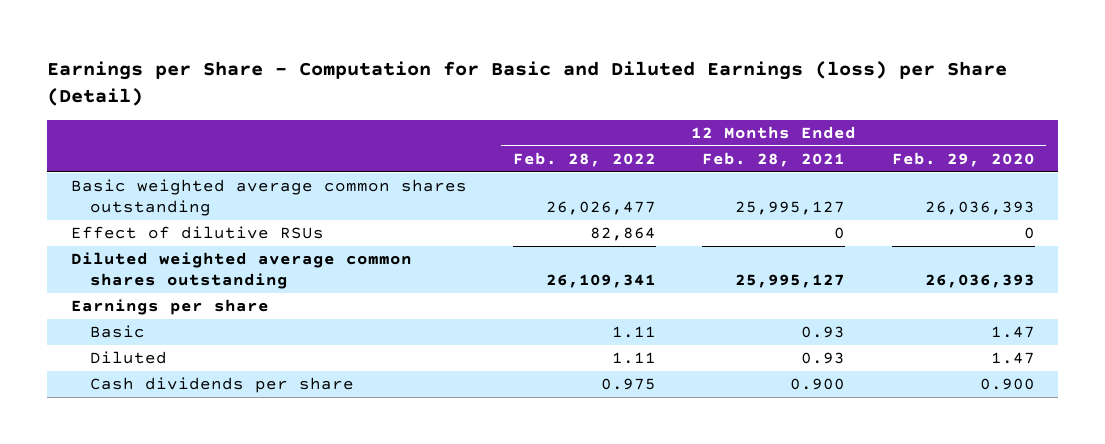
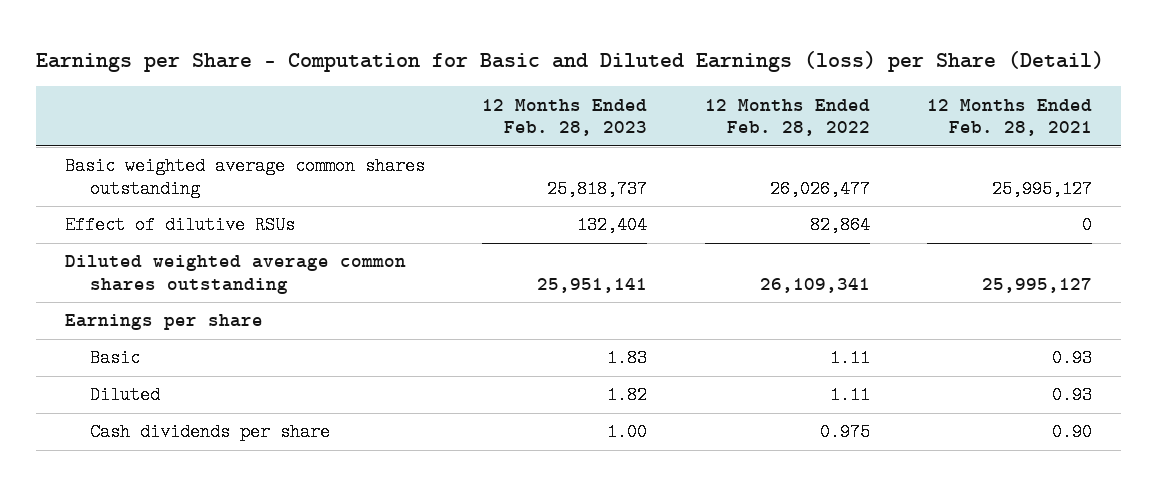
- | 12 Months Ended Feb. 28, 2022 | 12 Months Ended Feb. 28, 2021 | 12 Months Ended Feb. 29, 2020
+ | 12 Months Ended Feb. 28, 2023 | 12 Months Ended Feb. 28, 2022 | 12 Months Ended Feb. 28, 2021
- Cash dividends per share | 0.975 | 0.900 | 0.900
+ Cash dividends per share | 1.00 | 0.975 | 0.90

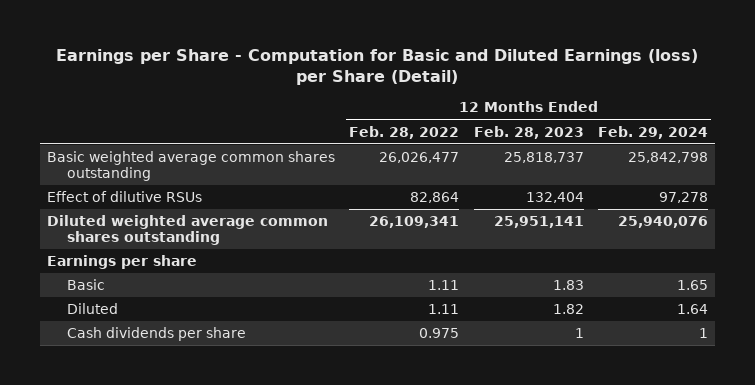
- | 12 Months Ended Feb. 28, 2023 | 12 Months Ended Feb. 28, 2022 | 12 Months Ended Feb. 28, 2021
+ | 12 Months Ended Feb. 28, 2022 | 12 Months Ended Feb. 28, 2023 | 12 Months Ended Feb. 29, 2024
- Cash dividends per share | 1.00 | 0.975 | 0.90
+ Cash dividends per share | 0.975 | 1 | 1

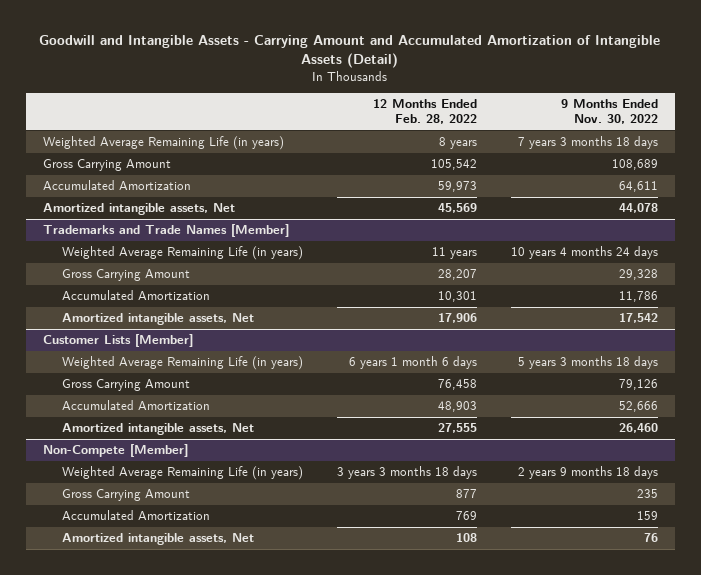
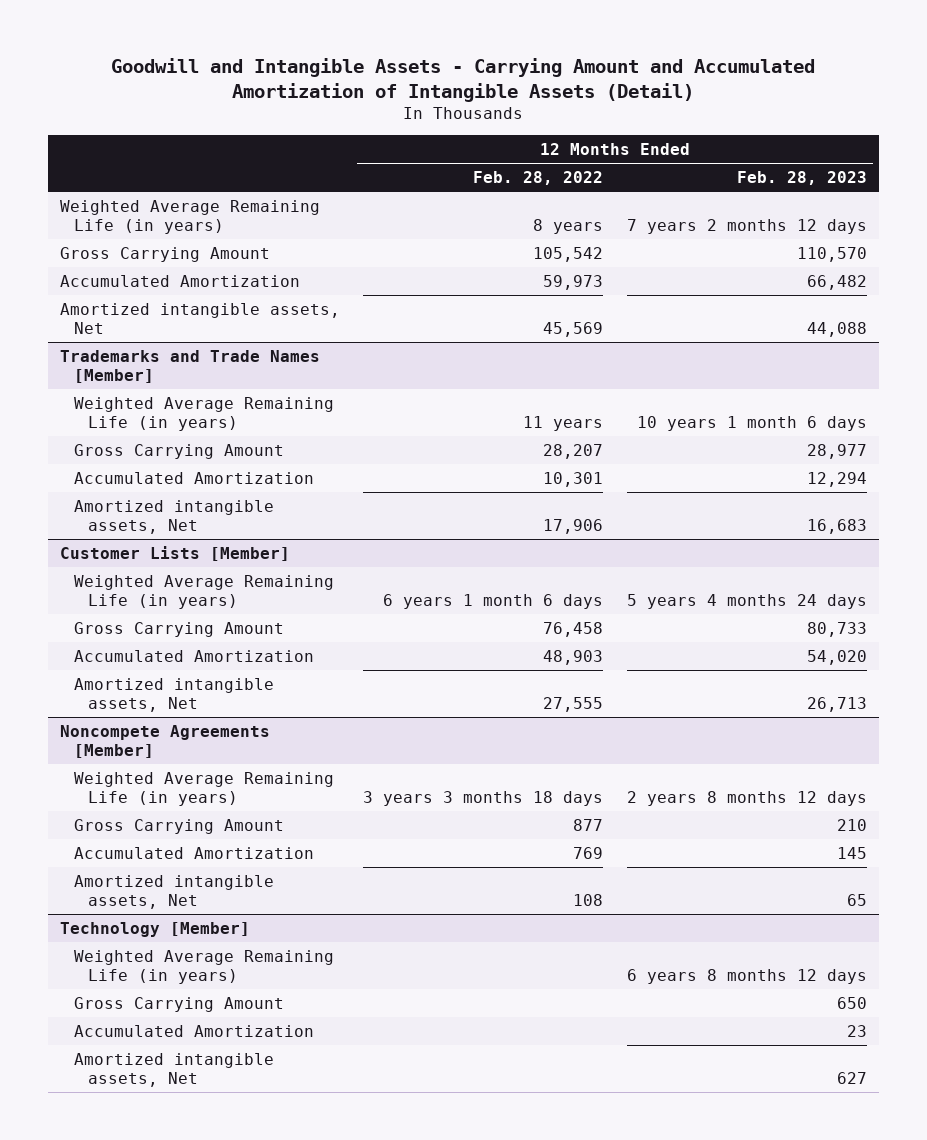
- | 12 Months Ended Feb. 28, 2022 | 9 Months Ended Nov. 30, 2022
+ | 12 Months Ended Feb. 28, 2022 | 12 Months Ended Feb. 28, 2023
- Non-Compete [Member]
+ Noncompete Agreements [Member]
+ Technology [Member]
+ Weighted Average Remaining Life (in years) | | 6 years 8 months 12 days
+ Gross Carrying Amount | | 650
+ Accumulated Amortization | | 23
+ Amortized intangible assets, Net | | 627

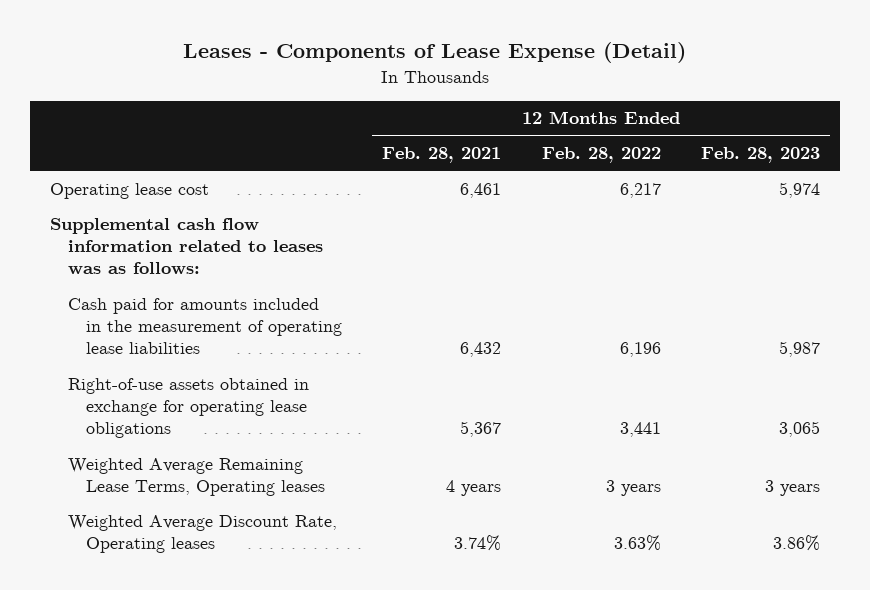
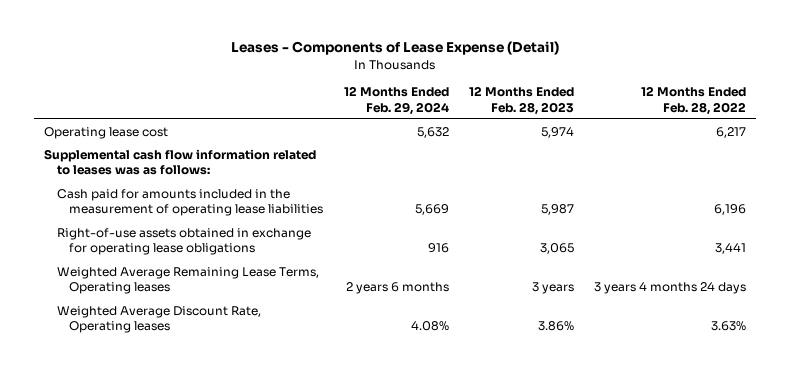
- | 12 Months Ended Feb. 28, 2021 | 12 Months Ended Feb. 28, 2022 | 12 Months Ended Feb. 28, 2023
+ | 12 Months Ended Feb. 29, 2024 | 12 Months Ended Feb. 28, 2023 | 12 Months Ended Feb. 28, 2022
- Weighted Average Remaining Lease Terms, Operating leases | 4 years | 3 years | 3 years
+ Weighted Average Remaining Lease Terms, Operating leases | 2 years 6 months | 3 years | 3 years 4 months 24 days

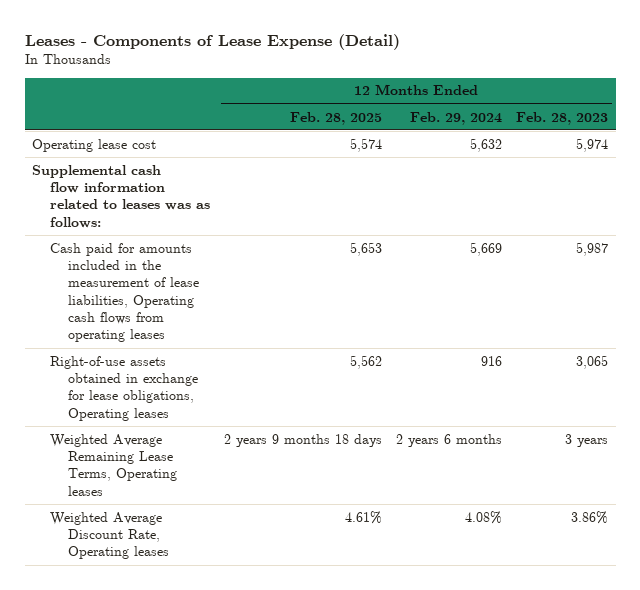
- | 12 Months Ended Feb. 29, 2024 | 12 Months Ended Feb. 28, 2023 | 12 Months Ended Feb. 28, 2022
+ | 12 Months Ended Feb. 28, 2025 | 12 Months Ended Feb. 29, 2024 | 12 Months Ended Feb. 28, 2023
- Cash paid for amounts included in the measurement of operating lease liabilities | 5,669 | 5,987 | 6,196
- Right-of-use assets obtained in exchange for operating lease obligations | 916 | 3,065 | 3,441
+ Cash paid for amounts included in the measurement of lease liabilities, Operating cash flows from operating leases | 5,653 | 5,669 | 5,987
+ Right-of-use assets obtained in exchange for lease obligations, Operating leases | 5,562 | 916 | 3,065

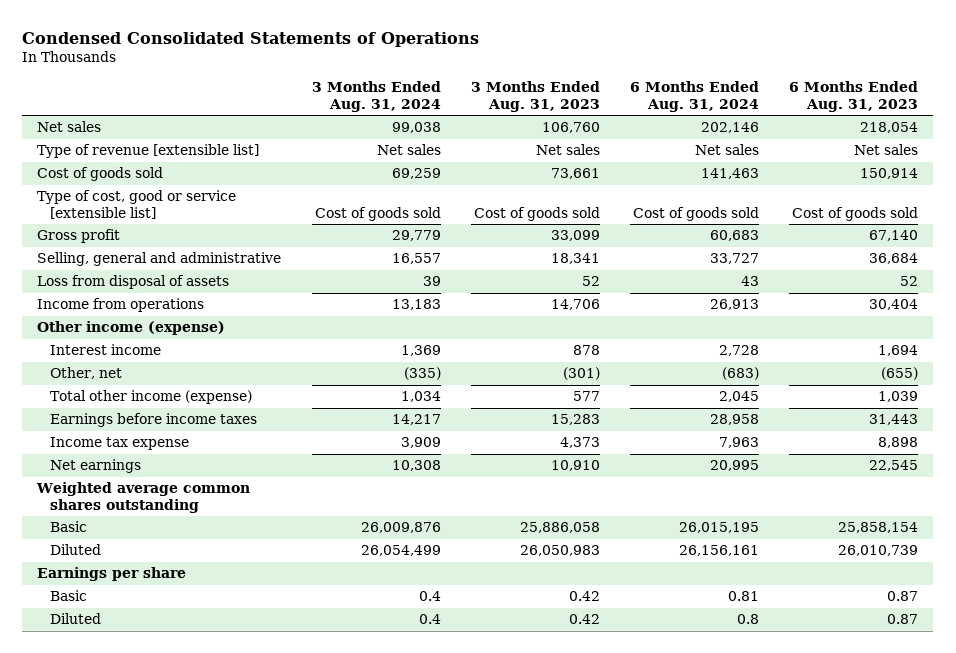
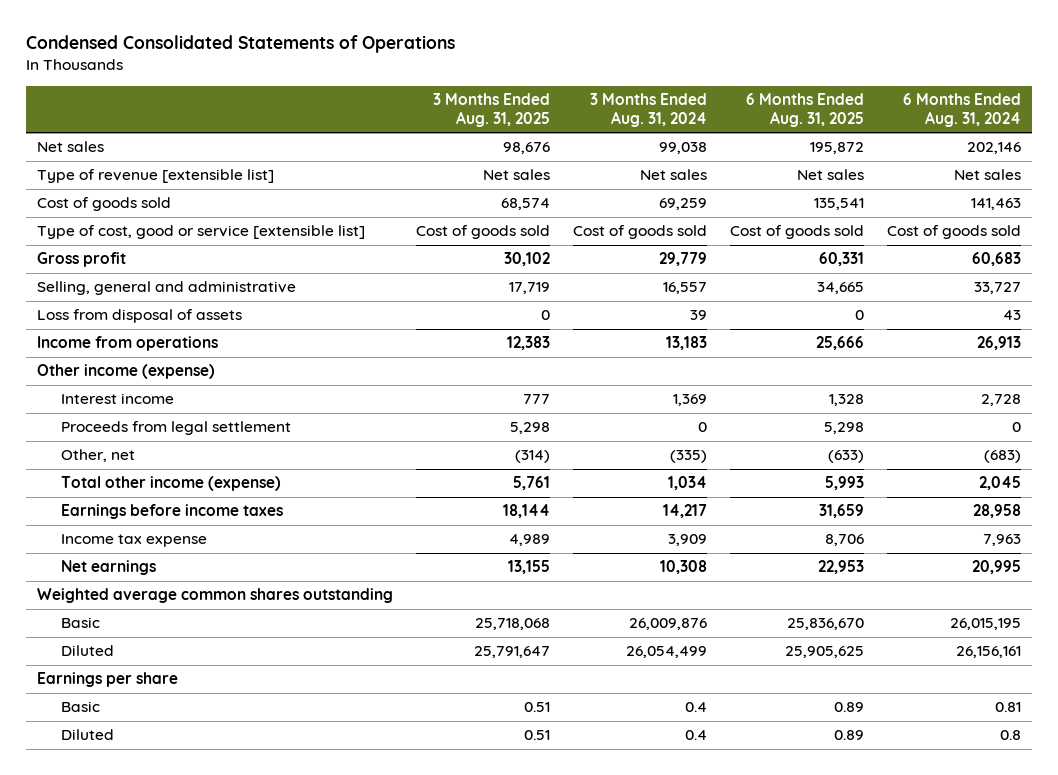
- | 3 Months Ended Aug. 31, 2024 | 3 Months Ended Aug. 31, 2023 | 6 Months Ended Aug. 31, 2024 | 6 Months Ended Aug. 31, 2023
+ | 3 Months Ended Aug. 31, 2025 | 3 Months Ended Aug. 31, 2024 | 6 Months Ended Aug. 31, 2025 | 6 Months Ended Aug. 31, 2024
+ Proceeds from legal settlement | 5,298 | 0 | 5,298 | 0

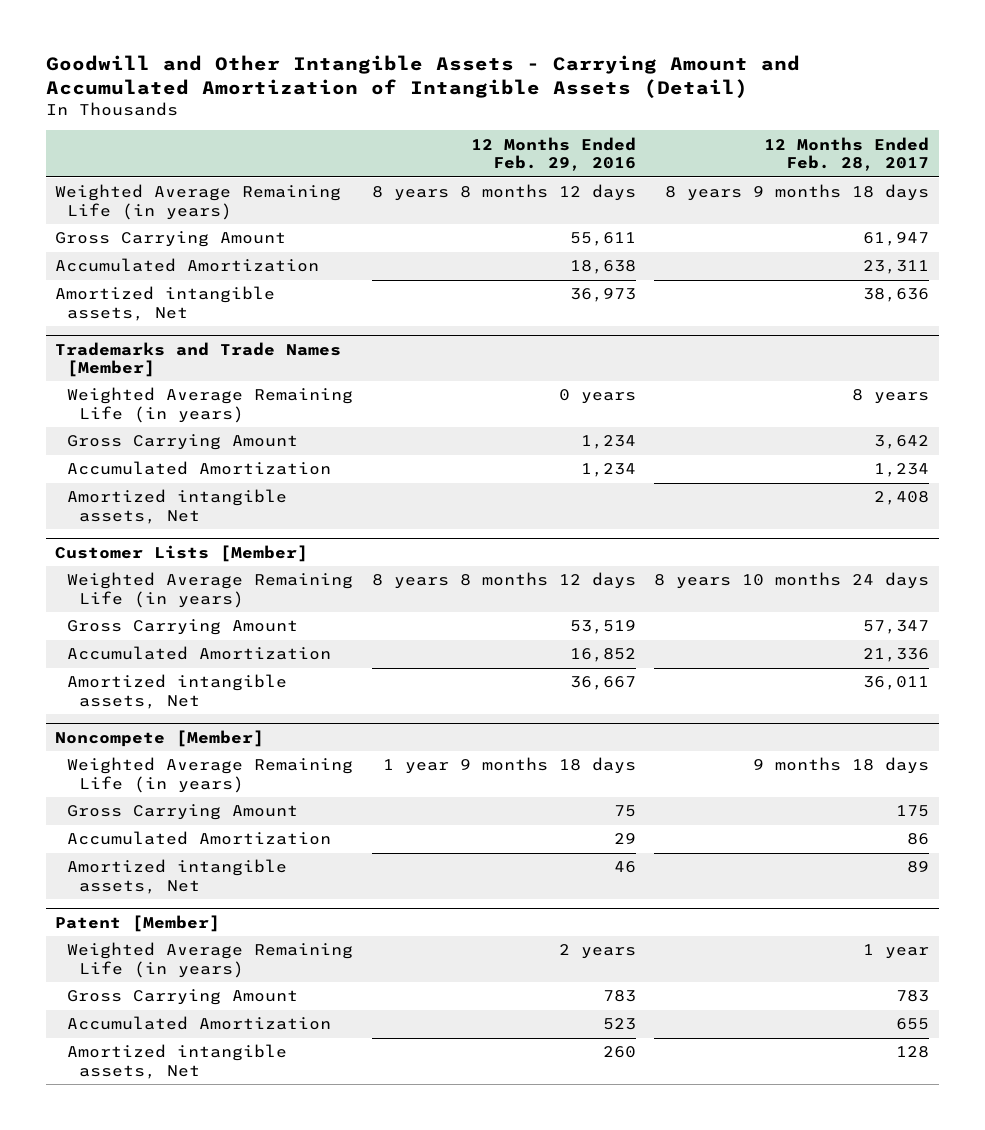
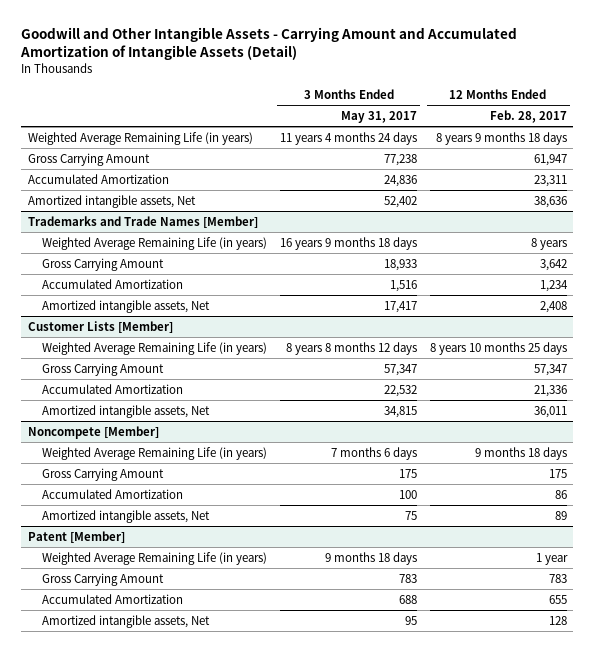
- | 12 Months Ended Feb. 29, 2016 | 12 Months Ended Feb. 28, 2017
+ | 3 Months Ended May 31, 2017 | 12 Months Ended Feb. 28, 2017
@ Customer Lists [Member]
- Weighted Average Remaining Life (in years) | 8 years 8 months 12 days | 8 years 10 months 24 days
+ Weighted Average Remaining Life (in years) | 8 years 8 months 12 days | 8 years 10 months 25 days

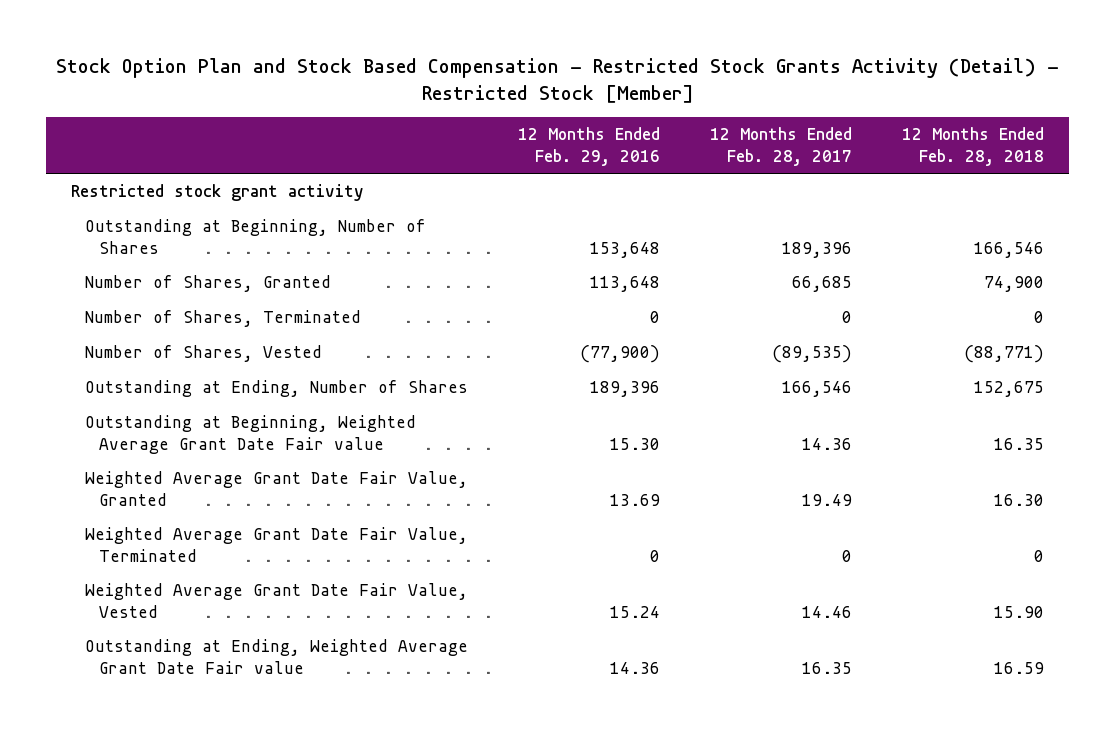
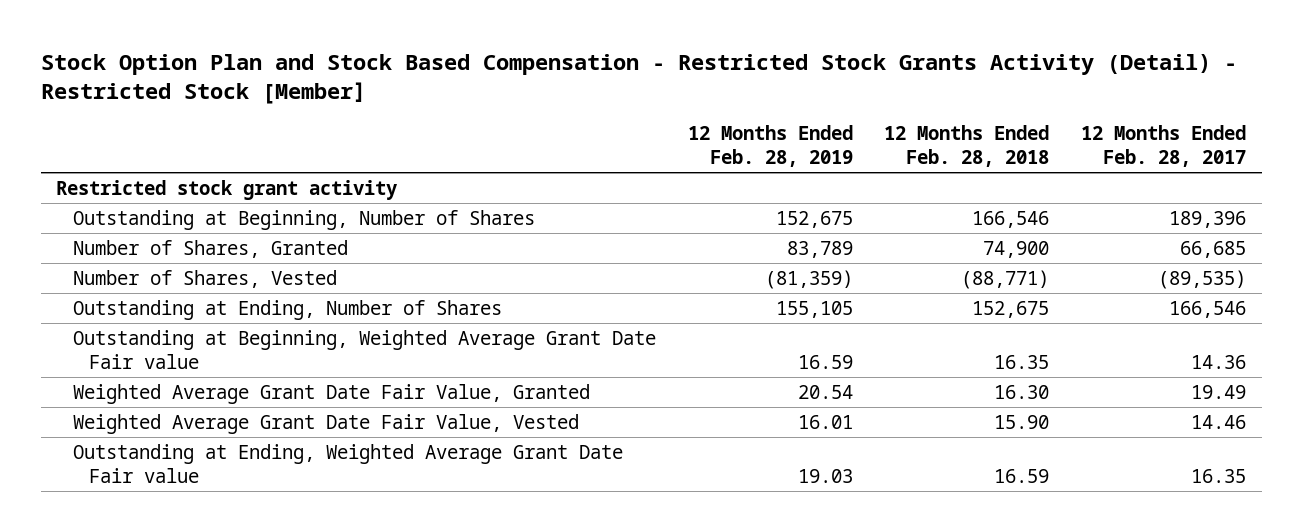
- | 12 Months Ended Feb. 29, 2016 | 12 Months Ended Feb. 28, 2017 | 12 Months Ended Feb. 28, 2018
+ | 12 Months Ended Feb. 28, 2019 | 12 Months Ended Feb. 28, 2018 | 12 Months Ended Feb. 28, 2017
- Number of Shares, Terminated | 0 | 0 | 0
- Weighted Average Grant Date Fair Value, Terminated | 0 | 0 | 0

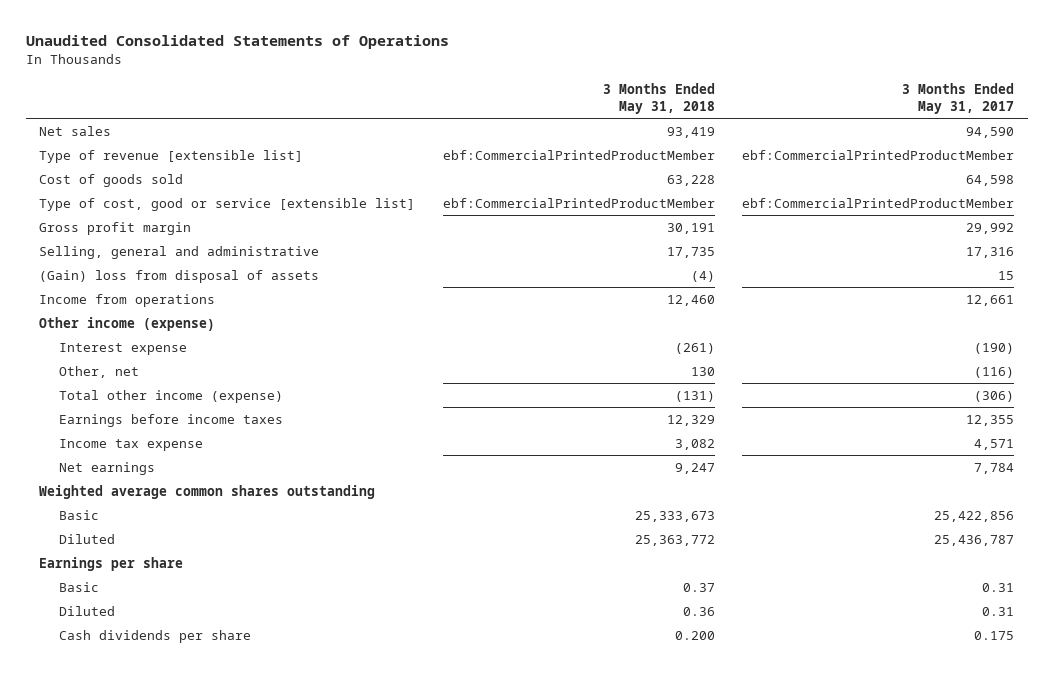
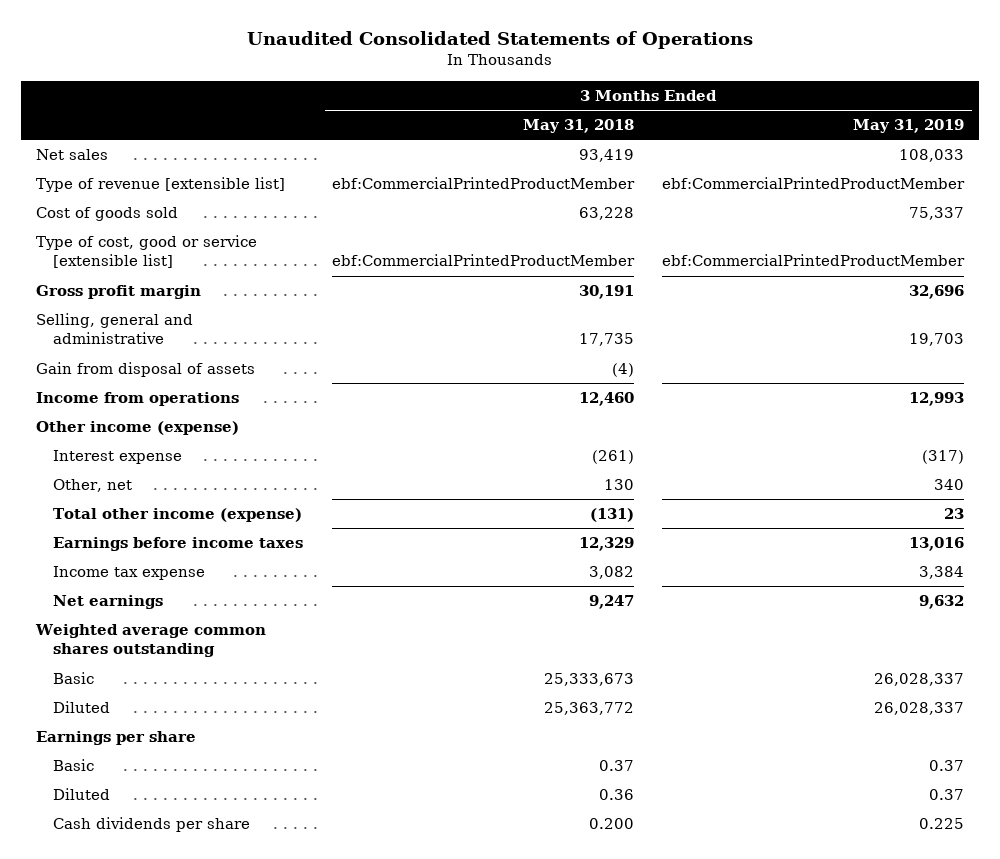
- | 3 Months Ended May 31, 2018 | 3 Months Ended May 31, 2017
+ | 3 Months Ended May 31, 2018 | 3 Months Ended May 31, 2019
- (Gain) loss from disposal of assets | (4) | 15
+ Gain from disposal of assets | (4) |

